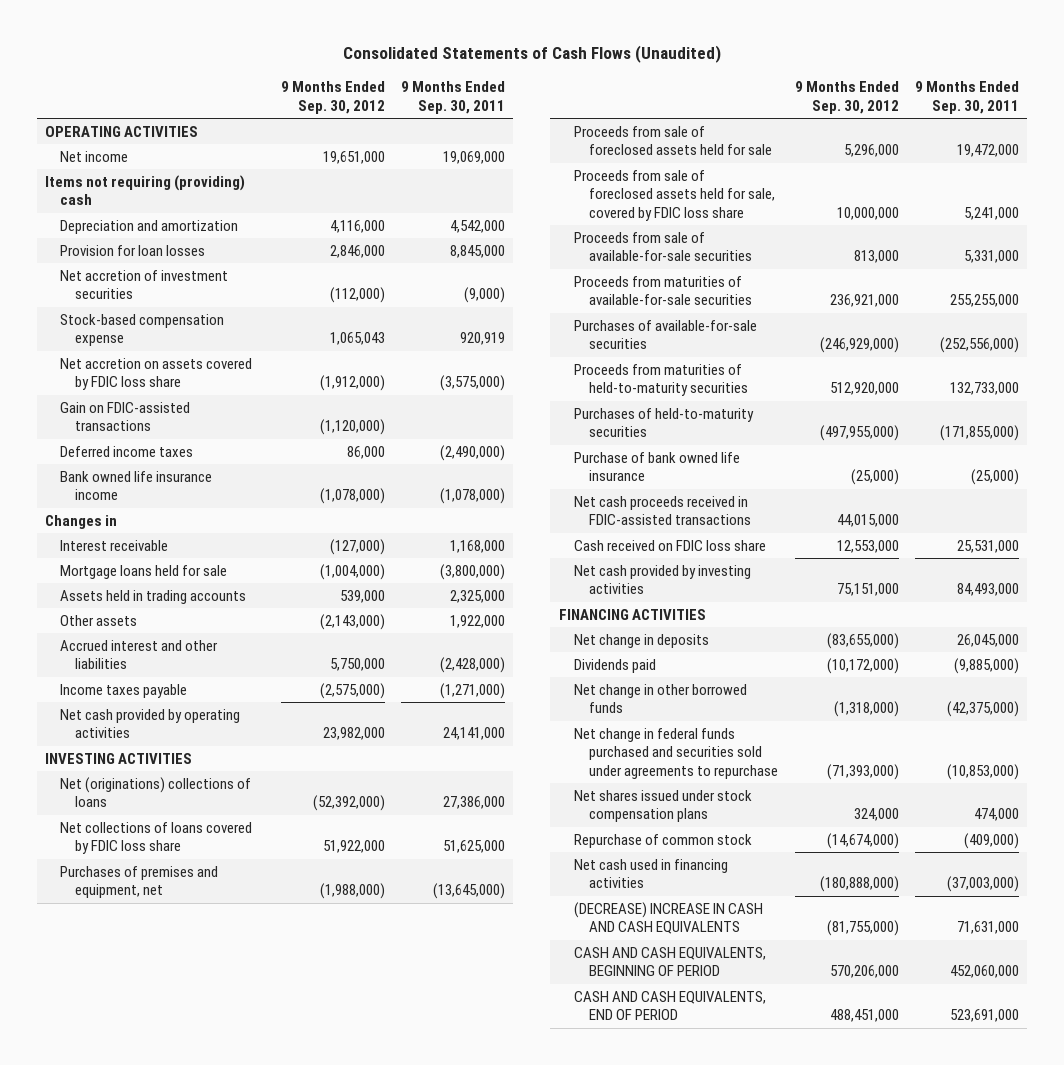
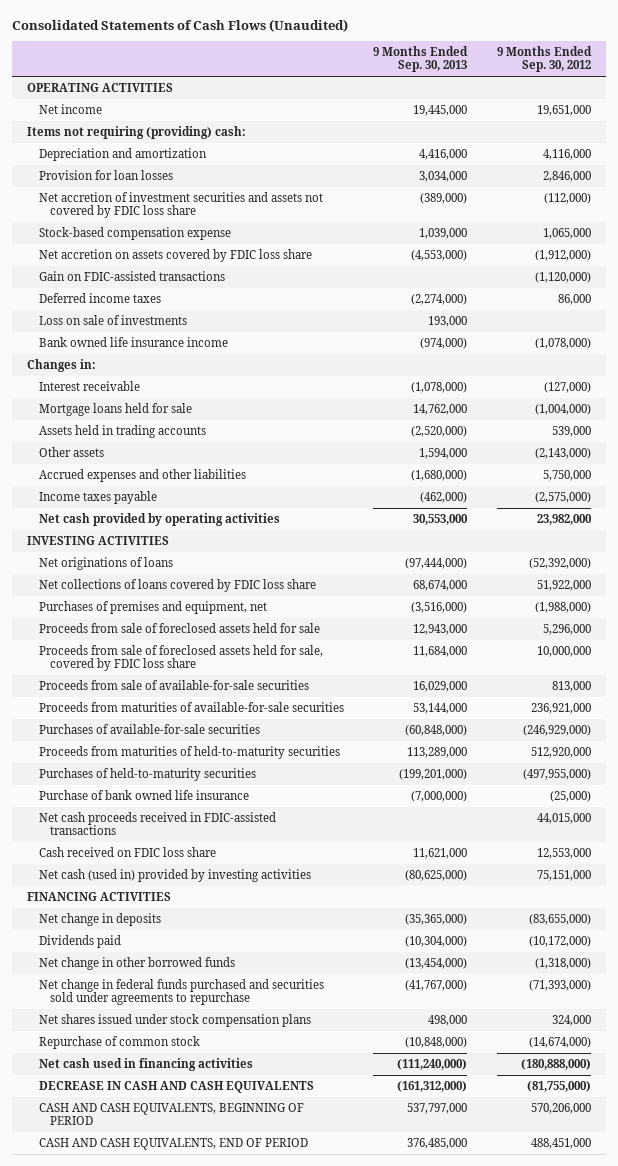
- | 9 Months Ended Sep. 30, 2012 | 9 Months Ended Sep. 30, 2011
+ | 9 Months Ended Sep. 30, 2013 | 9 Months Ended Sep. 30, 2012
- Items not requiring (providing) cash
+ Items not requiring (providing) cash:
- Net accretion of investment securities | (112,000) | (9,000)
- Stock-based compensation expense | 1,065,043 | 920,919
+ Net accretion of investment securities and assets not covered by FDIC loss share | (389,000) | (112,000)
+ Stock-based compensation expense | 1,039,000 | 1,065,000
+ Loss on sale of investments | 193,000 |
- Changes in
+ Changes in:
- Accrued interest and other liabilities | 5,750,000 | (2,428,000)
+ Accrued expenses and other liabilities | (1,680,000) | 5,750,000
- Net (originations) collections of loans | (52,392,000) | 27,386,000
+ Net originations of loans | (97,444,000) | (52,392,000)
- Net cash provided by investing activities | 75,151,000 | 84,493,000
+ Net cash (used in) provided by investing activities | (80,625,000) | 75,151,000
- (DECREASE) INCREASE IN CASH AND CASH EQUIVALENTS | (81,755,000) | 71,631,000
+ DECREASE IN CASH AND CASH EQUIVALENTS | (161,312,000) | (81,755,000)

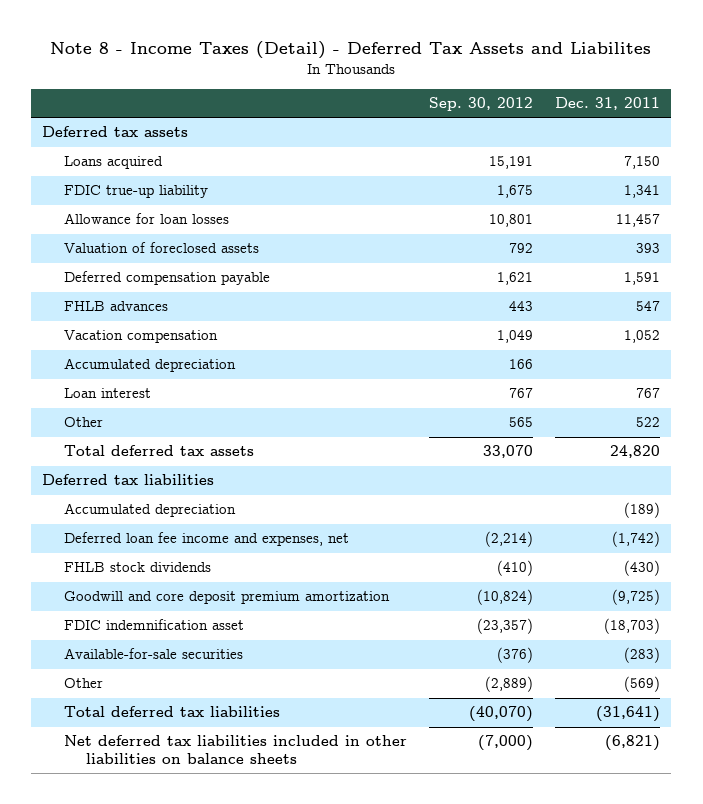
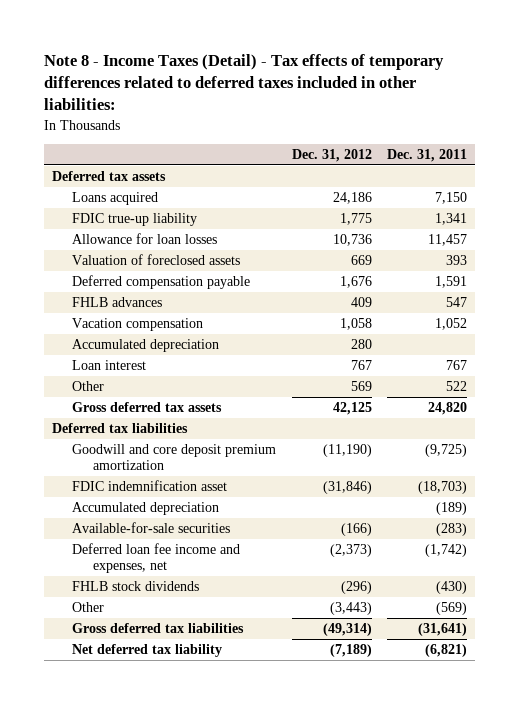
- Note 8 - Income Taxes (Detail) - Deferred Tax Assets and Liabilites
+ Note 8 - Income Taxes (Detail) - Tax effects of temporary differences related to deferred taxes included in other liabilities:
- | Sep. 30, 2012 | Dec. 31, 2011
+ | Dec. 31, 2012 | Dec. 31, 2011
- Total deferred tax assets | 33,070 | 24,820
+ Gross deferred tax assets | 42,125 | 24,820
moved down: Accumulated depreciation | | (189)
moved down: Deferred loan fee income and expenses, net | (2,373) | (1,742)
moved down: FHLB stock dividends | (296) | (430)
- Total deferred tax liabilities | (40,070) | (31,641)
- Net deferred tax liabilities included in other liabilities on balance sheets | (7,000) | (6,821)
+ Gross deferred tax liabilities | (49,314) | (31,641)
+ Net deferred tax liability | (7,189) | (6,821)

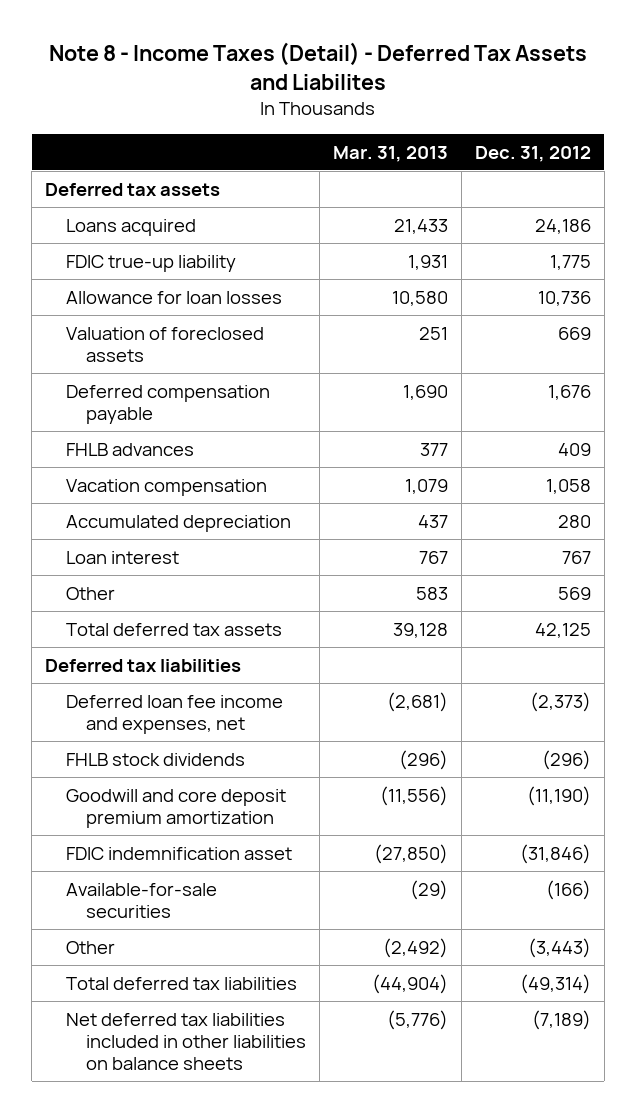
- Note 8 - Income Taxes (Detail) - Tax effects of temporary differences related to deferred taxes included in other liabilities:
+ Note 8 - Income Taxes (Detail) - Deferred Tax Assets and Liabilites
- | Dec. 31, 2012 | Dec. 31, 2011
+ | Mar. 31, 2013 | Dec. 31, 2012
- Gross deferred tax assets | 42,125 | 24,820
+ Total deferred tax assets | 39,128 | 42,125
moved up: Deferred loan fee income and expenses, net | (2,681) | (2,373)
moved up: FHLB stock dividends | (296) | (296)
- Accumulated depreciation | | (189)
- Gross deferred tax liabilities | (49,314) | (31,641)
- Net deferred tax liability | (7,189) | (6,821)
+ Total deferred tax liabilities | (44,904) | (49,314)
+ Net deferred tax liabilities included in other liabilities on balance sheets | (5,776) | (7,189)

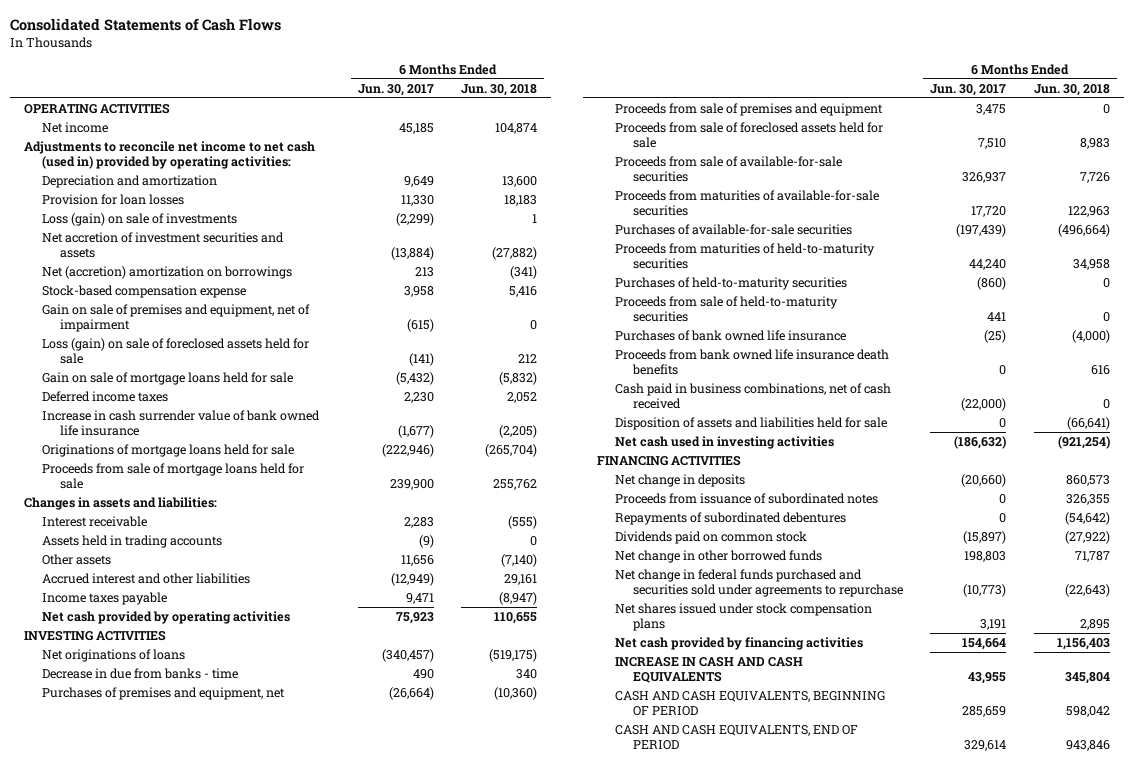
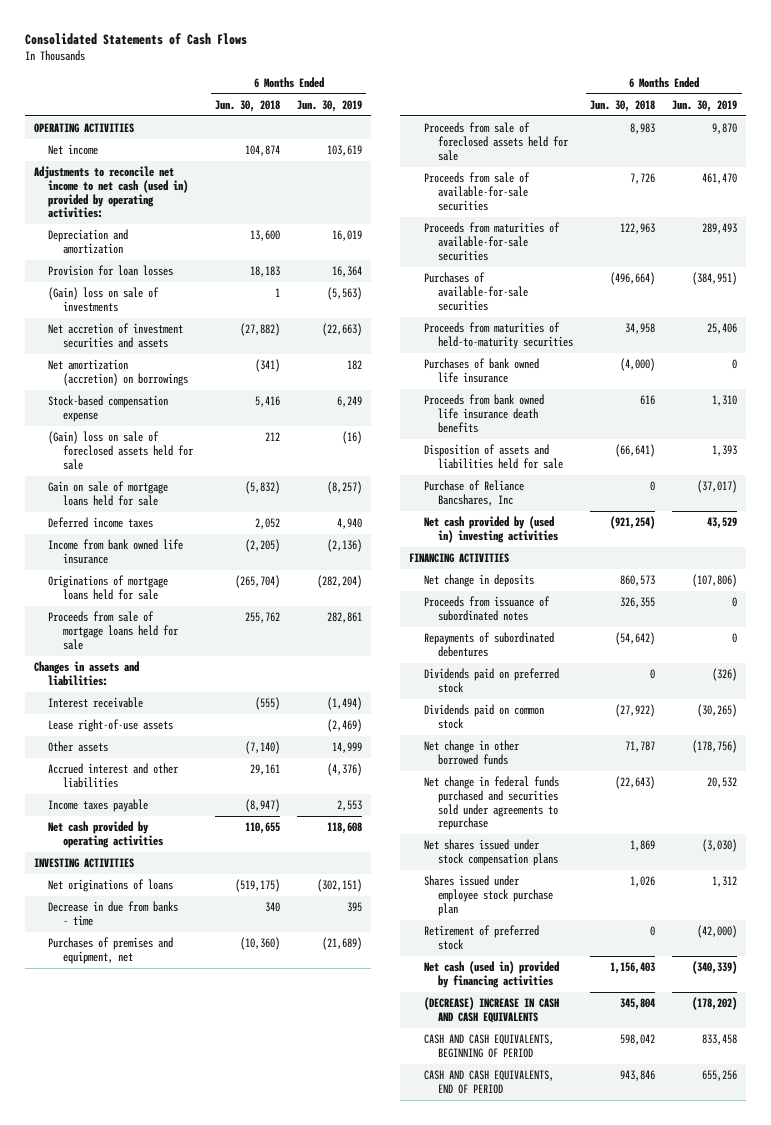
- | 6 Months Ended Jun. 30, 2017 | 6 Months Ended Jun. 30, 2018
+ | 6 Months Ended Jun. 30, 2018 | 6 Months Ended Jun. 30, 2019
- Loss (gain) on sale of investments | (2,299) | 1
+ (Gain) loss on sale of investments | 1 | (5,563)
- Net (accretion) amortization on borrowings | 213 | (341)
+ Net amortization (accretion) on borrowings | (341) | 182
- Gain on sale of premises and equipment, net of impairment | (615) | 0
- Loss (gain) on sale of foreclosed assets held for sale | (141) | 212
+ (Gain) loss on sale of foreclosed assets held for sale | 212 | (16)
- Increase in cash surrender value of bank owned life insurance | (1,677) | (2,205)
+ Income from bank owned life insurance | (2,205) | (2,136)
- Assets held in trading accounts | (9) | 0
+ Lease right-of-use assets | | (2,469)
- Proceeds from sale of premises and equipment | 3,475 | 0
- Purchases of held-to-maturity securities | (860) | 0
- Proceeds from sale of held-to-maturity securities | 441 | 0
- Cash paid in business combinations, net of cash received | (22,000) | 0
- Net cash used in investing activities | (186,632) | (921,254)
+ Purchase of Reliance Bancshares, Inc | 0 | (37,017)
+ Net cash provided by (used in) investing activities | (921,254) | 43,529
+ Dividends paid on preferred stock | 0 | (326)
- Net shares issued under stock compensation plans | 3,191 | 2,895
- Net cash provided by financing activities | 154,664 | 1,156,403
- INCREASE IN CASH AND CASH EQUIVALENTS | 43,955 | 345,804
+ Net shares issued under stock compensation plans | 1,869 | (3,030)
+ Shares issued under employee stock purchase plan | 1,026 | 1,312
+ Retirement of preferred stock | 0 | (42,000)
+ Net cash (used in) provided by financing activities | 1,156,403 | (340,339)
+ (DECREASE) INCREASE IN CASH AND CASH EQUIVALENTS | 345,804 | (178,202)

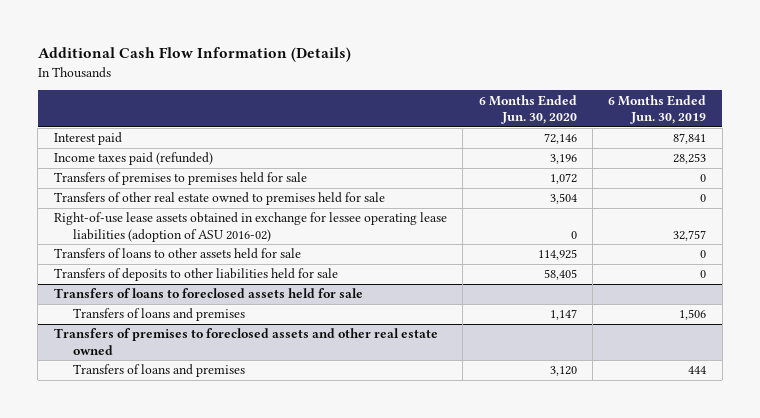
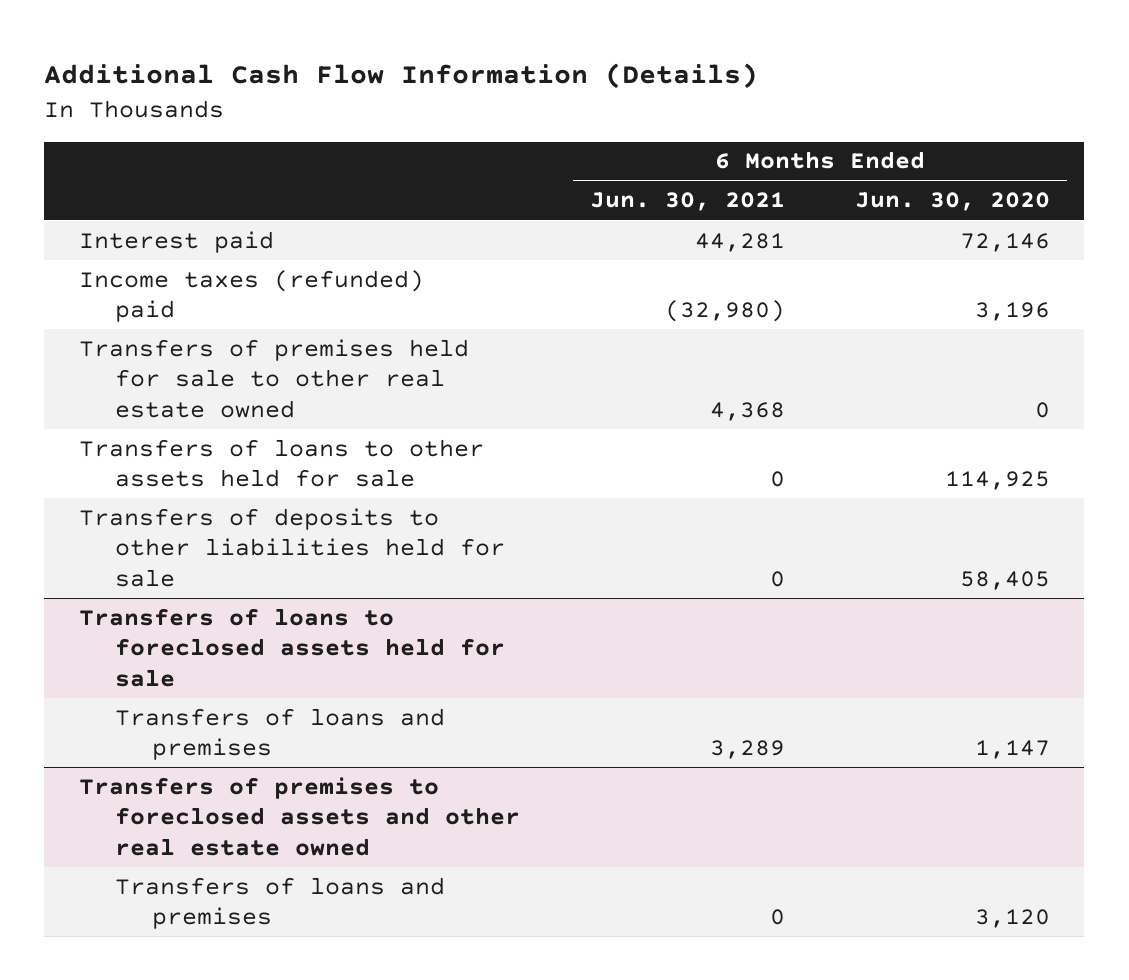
- | 6 Months Ended Jun. 30, 2020 | 6 Months Ended Jun. 30, 2019
+ | 6 Months Ended Jun. 30, 2021 | 6 Months Ended Jun. 30, 2020
- Income taxes paid (refunded) | 3,196 | 28,253
- Transfers of premises to premises held for sale | 1,072 | 0
- Transfers of other real estate owned to premises held for sale | 3,504 | 0
- Right-of-use lease assets obtained in exchange for lessee operating lease liabilities (adoption of ASU 2016-02) | 0 | 32,757
+ Income taxes (refunded) paid | (32,980) | 3,196
+ Transfers of premises held for sale to other real estate owned | 4,368 | 0

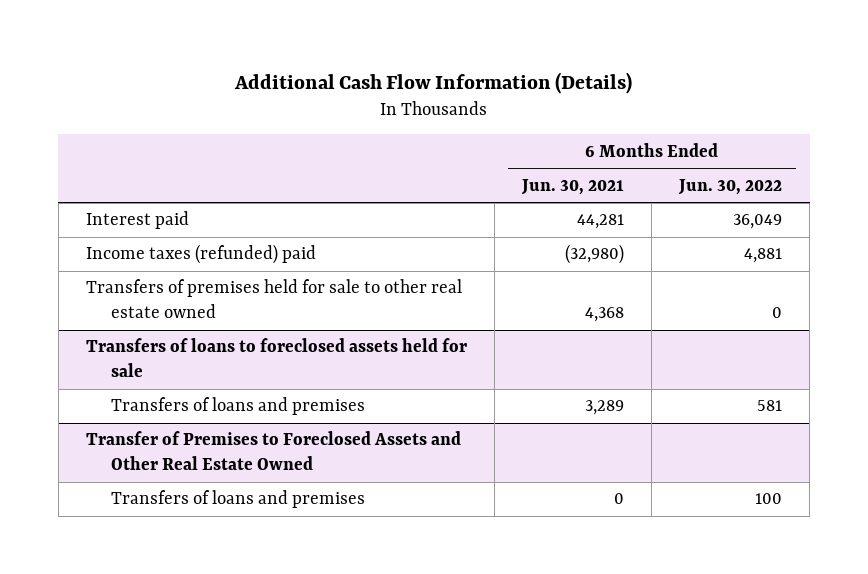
- | 6 Months Ended Jun. 30, 2021 | 6 Months Ended Jun. 30, 2020
+ | 6 Months Ended Jun. 30, 2021 | 6 Months Ended Jun. 30, 2022
- Transfers of loans to other assets held for sale | 0 | 114,925
- Transfers of deposits to other liabilities held for sale | 0 | 58,405
- Transfers of premises to foreclosed assets and other real estate owned
+ Transfer of Premises to Foreclosed Assets and Other Real Estate Owned

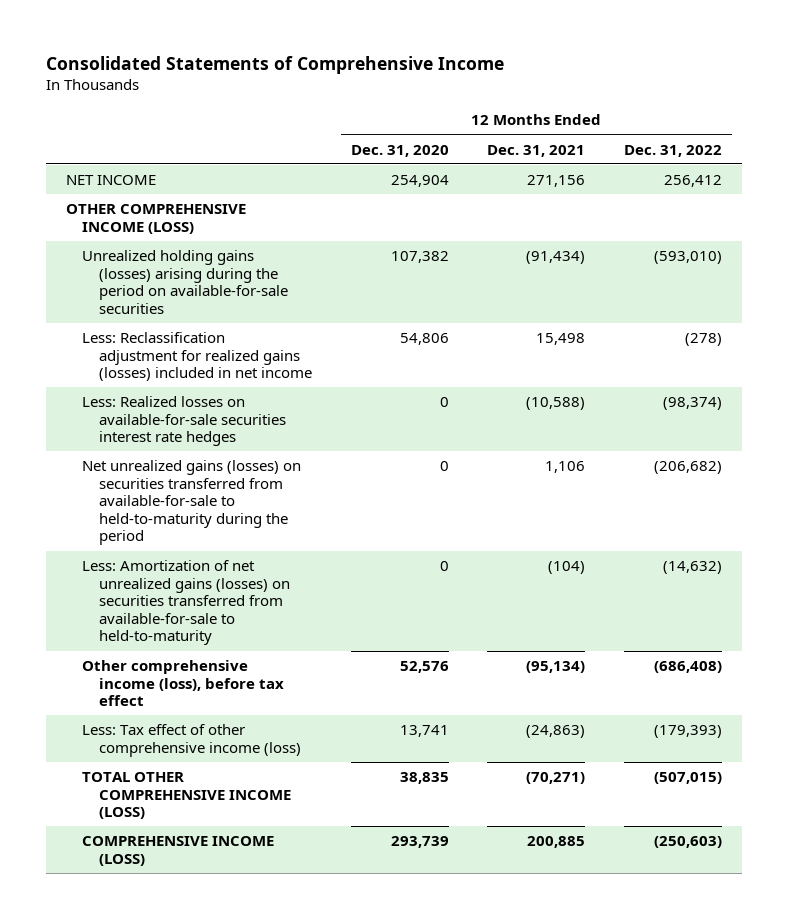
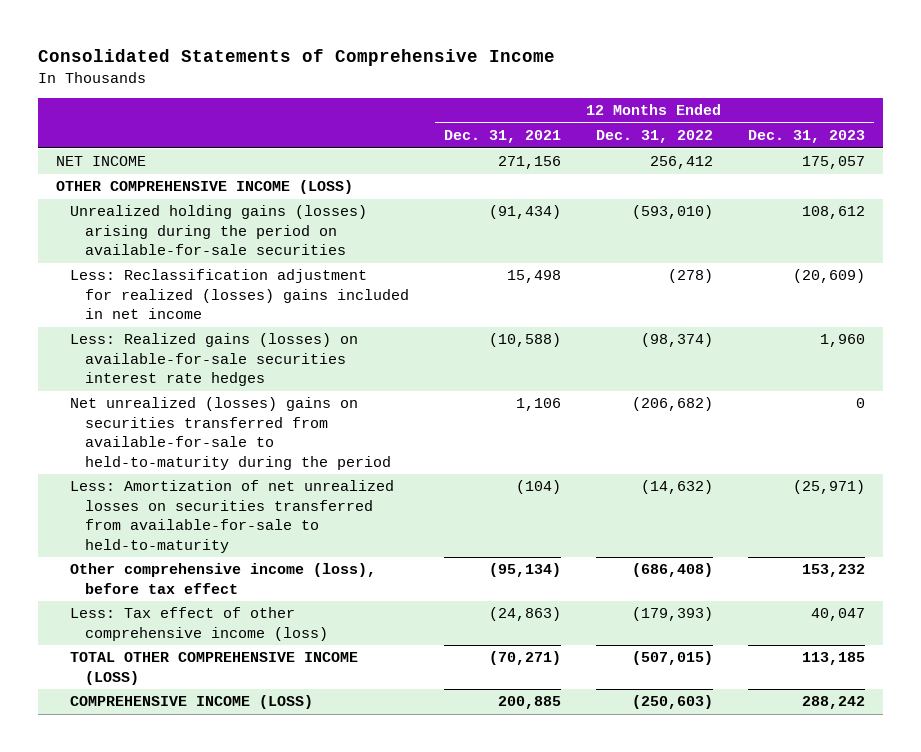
- | 12 Months Ended Dec. 31, 2020 | 12 Months Ended Dec. 31, 2021 | 12 Months Ended Dec. 31, 2022
+ | 12 Months Ended Dec. 31, 2021 | 12 Months Ended Dec. 31, 2022 | 12 Months Ended Dec. 31, 2023
- Less: Reclassification adjustment for realized gains (losses) included in net income | 54,806 | 15,498 | (278)
- Less: Realized losses on available-for-sale securities interest rate hedges | 0 | (10,588) | (98,374)
- Net unrealized gains (losses) on securities transferred from available-for-sale to held-to-maturity during the period | 0 | 1,106 | (206,682)
- Less: Amortization of net unrealized gains (losses) on securities transferred from available-for-sale to held-to-maturity | 0 | (104) | (14,632)
+ Less: Reclassification adjustment for realized (losses) gains included in net income | 15,498 | (278) | (20,609)
+ Less: Realized gains (losses) on available-for-sale securities interest rate hedges | (10,588) | (98,374) | 1,960
+ Net unrealized (losses) gains on securities transferred from available-for-sale to held-to-maturity during the period | 1,106 | (206,682) | 0
+ Less: Amortization of net unrealized losses on securities transferred from available-for-sale to held-to-maturity | (104) | (14,632) | (25,971)

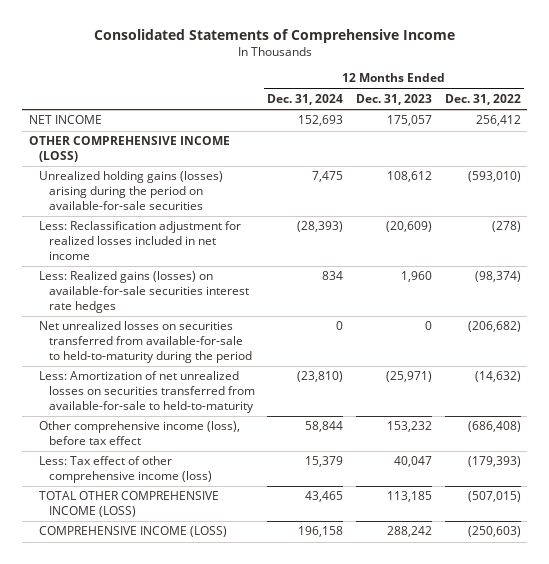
- | 12 Months Ended Dec. 31, 2021 | 12 Months Ended Dec. 31, 2022 | 12 Months Ended Dec. 31, 2023
+ | 12 Months Ended Dec. 31, 2024 | 12 Months Ended Dec. 31, 2023 | 12 Months Ended Dec. 31, 2022
- Less: Reclassification adjustment for realized (losses) gains included in net income | 15,498 | (278) | (20,609)
+ Less: Reclassification adjustment for realized losses included in net income | (28,393) | (20,609) | (278)
- Net unrealized (losses) gains on securities transferred from available-for-sale to held-to-maturity during the period | 1,106 | (206,682) | 0
+ Net unrealized losses on securities transferred from available-for-sale to held-to-maturity during the period | 0 | 0 | (206,682)

